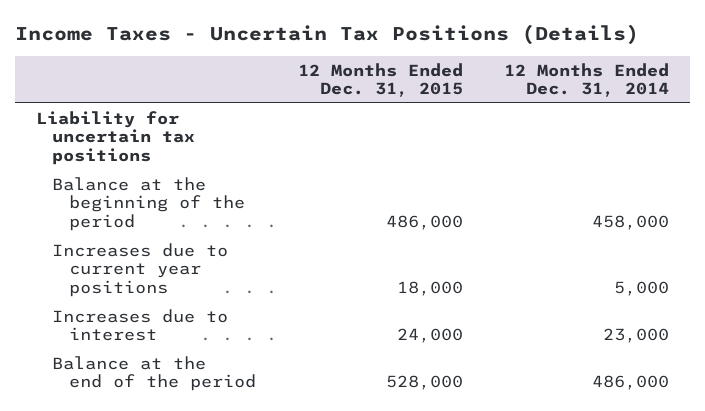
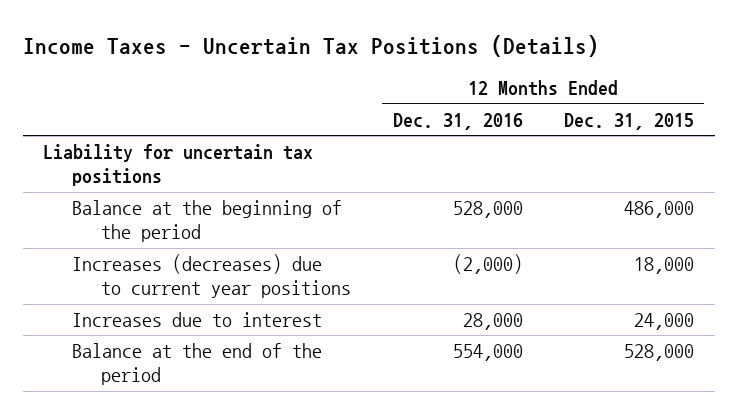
- | 12 Months Ended Dec. 31, 2015 | 12 Months Ended Dec. 31, 2014
+ | 12 Months Ended Dec. 31, 2016 | 12 Months Ended Dec. 31, 2015
- Increases due to current year positions | 18,000 | 5,000
+ Increases (decreases) due to current year positions | (2,000) | 18,000

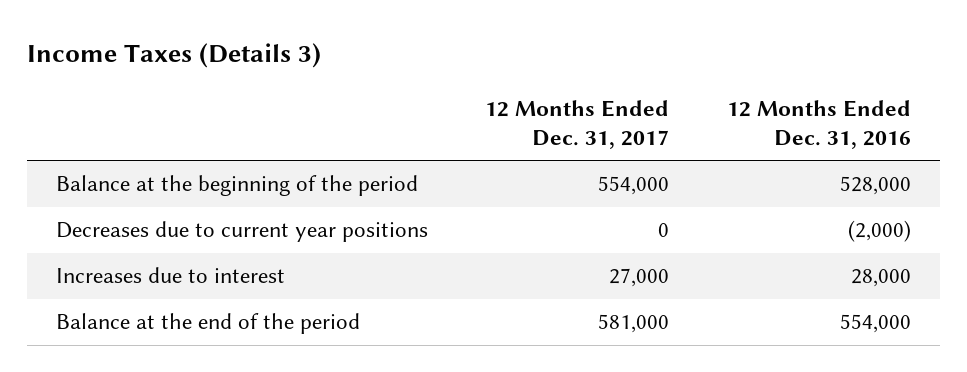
- Income Taxes - Uncertain Tax Positions (Details)
+ Income Taxes (Details 3)
- | 12 Months Ended Dec. 31, 2016 | 12 Months Ended Dec. 31, 2015
+ | 12 Months Ended Dec. 31, 2017 | 12 Months Ended Dec. 31, 2016
- Liability for uncertain tax positions
- Increases (decreases) due to current year positions | (2,000) | 18,000
+ Decreases due to current year positions | 0 | (2,000)

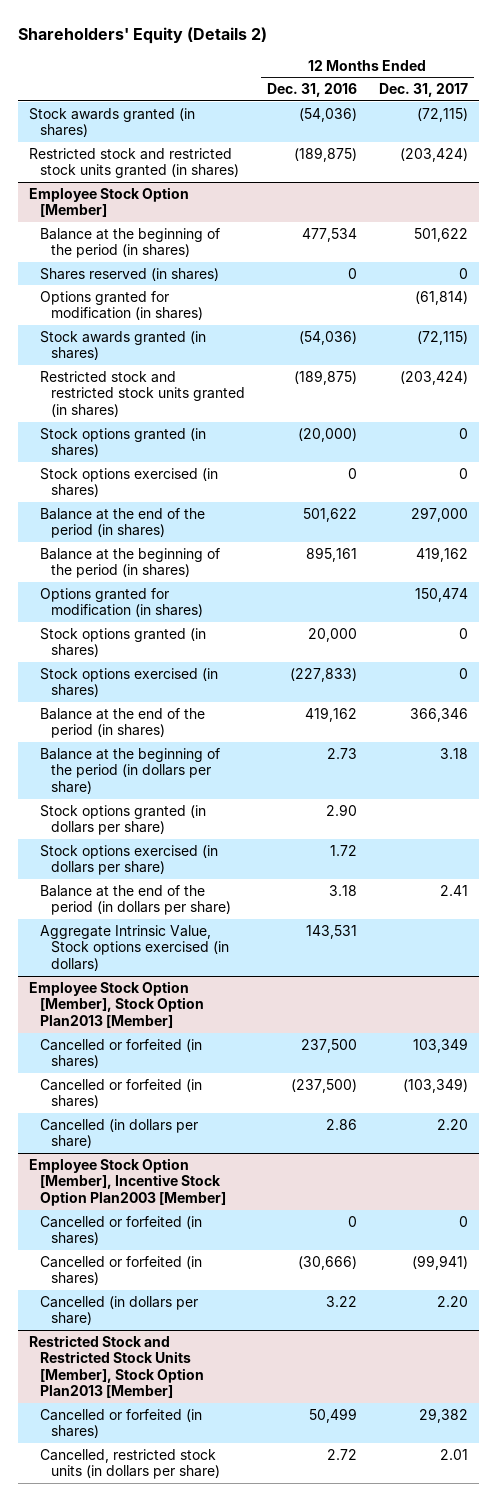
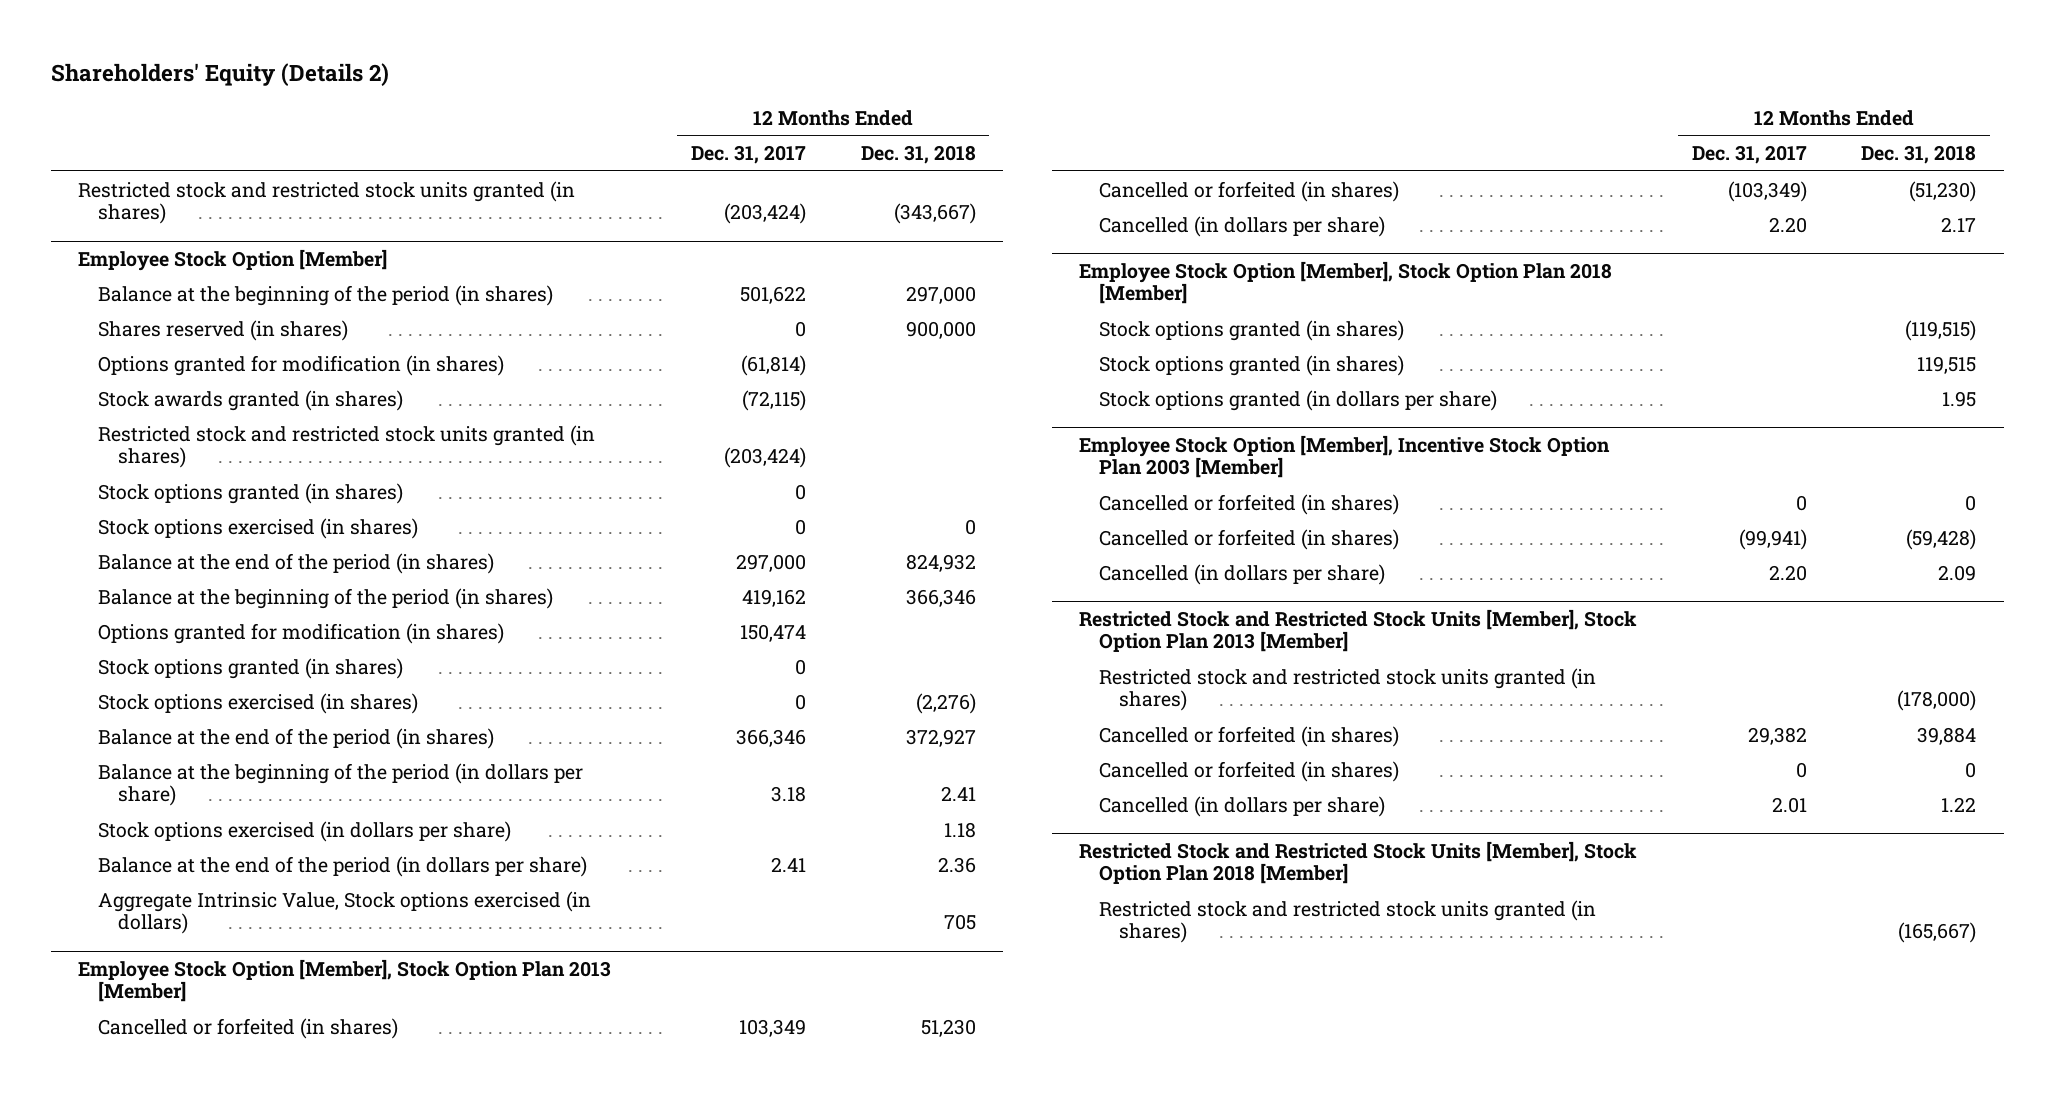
- | 12 Months Ended Dec. 31, 2016 | 12 Months Ended Dec. 31, 2017
+ | 12 Months Ended Dec. 31, 2017 | 12 Months Ended Dec. 31, 2018
- Stock awards granted (in shares) | (54,036) | (72,115)
@ Employee Stock Option [Member]
- Stock options granted (in dollars per share) | 2.90 |
- Employee Stock Option [Member], Stock Option Plan2013 [Member]
+ Employee Stock Option [Member], Stock Option Plan 2013 [Member]
- Employee Stock Option [Member], Incentive Stock Option Plan2003 [Member]
+ Employee Stock Option [Member], Stock Option Plan 2018 [Member]
+ Stock options granted (in shares) | | (119,515)
+ Stock options granted (in shares) | | 119,515
+ Stock options granted (in dollars per share) | | 1.95
+ Employee Stock Option [Member], Incentive Stock Option Plan 2003 [Member]
- Restricted Stock and Restricted Stock Units [Member], Stock Option Plan2013 [Member]
+ Restricted Stock and Restricted Stock Units [Member], Stock Option Plan 2013 [Member]
+ Restricted stock and restricted stock units granted (in shares) | | (178,000)
- Cancelled, restricted stock units (in dollars per share) | 2.72 | 2.01
+ Cancelled or forfeited (in shares) | 0 | 0
+ Cancelled (in dollars per share) | 2.01 | 1.22
+ Restricted Stock and Restricted Stock Units [Member], Stock Option Plan 2018 [Member]
+ Restricted stock and restricted stock units granted (in shares) | | (165,667)

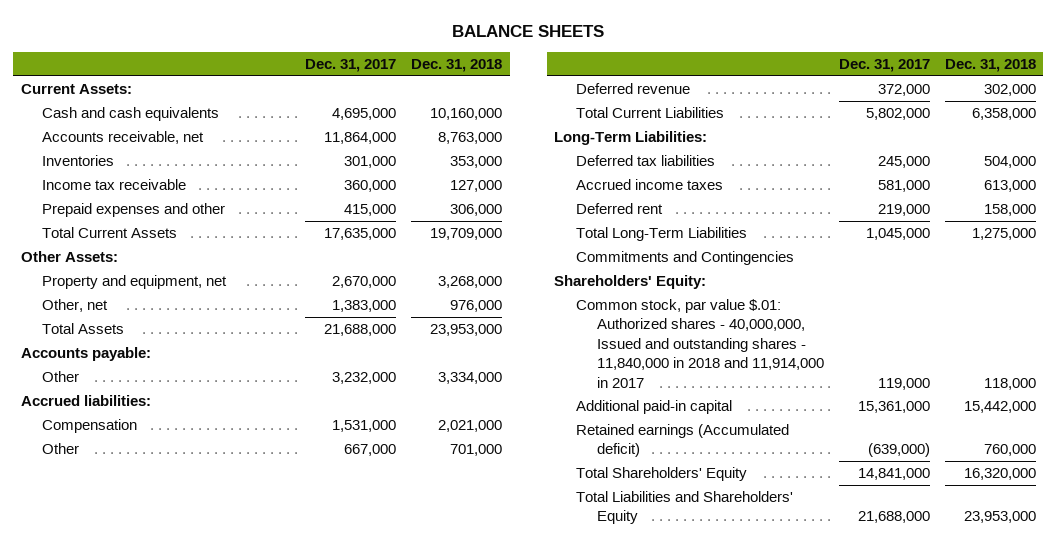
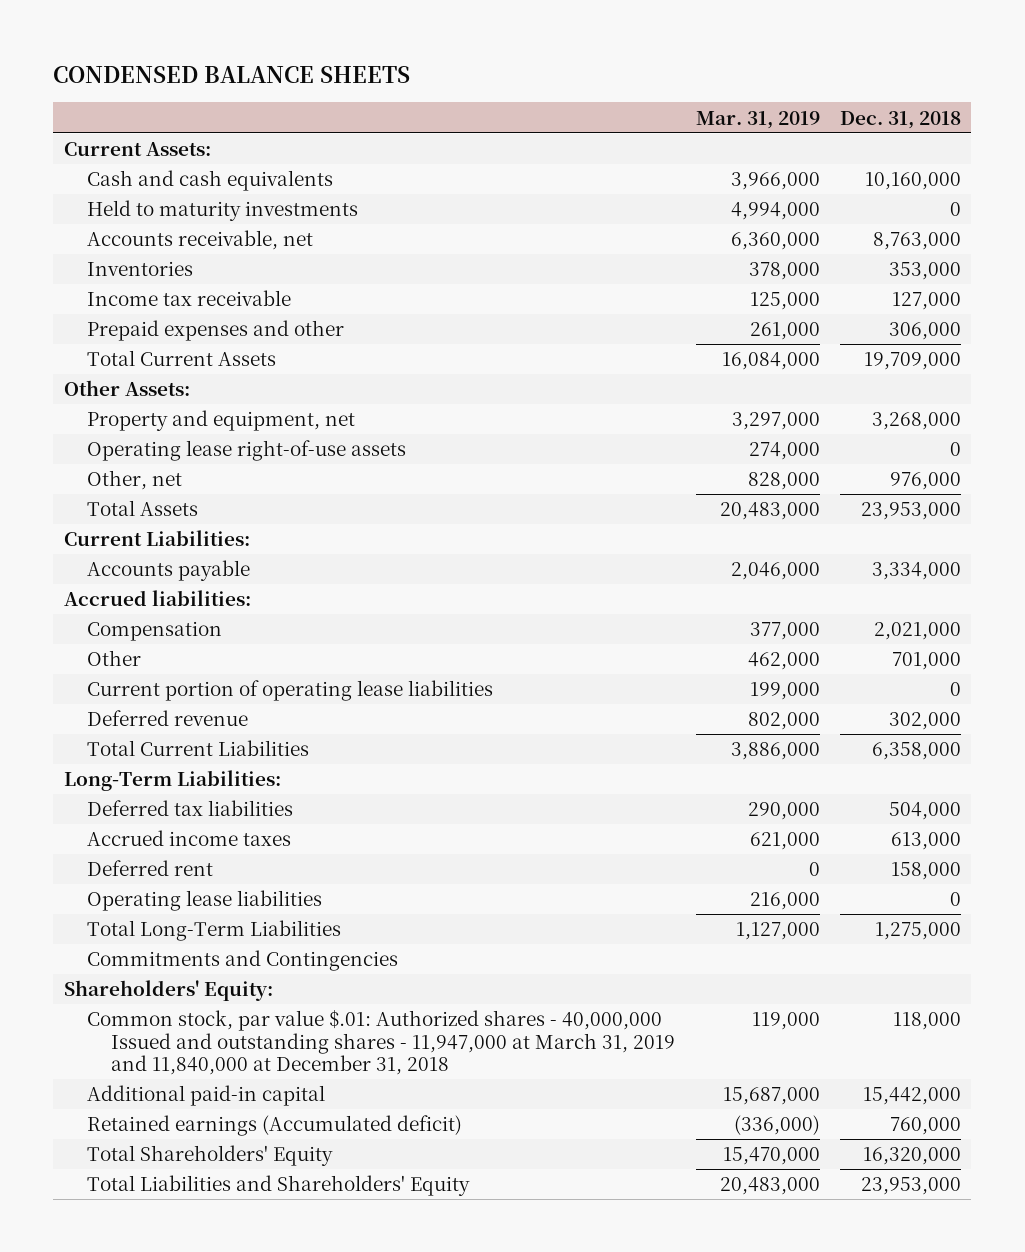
- BALANCE SHEETS
+ CONDENSED BALANCE SHEETS
- | Dec. 31, 2017 | Dec. 31, 2018
+ | Mar. 31, 2019 | Dec. 31, 2018
+ Held to maturity investments | 4,994,000 | 0
+ Operating lease right-of-use assets | 274,000 | 0
- Accounts payable:
- Other | 3,232,000 | 3,334,000
+ Current Liabilities:
+ Accounts payable | 2,046,000 | 3,334,000
+ Current portion of operating lease liabilities | 199,000 | 0
+ Operating lease liabilities | 216,000 | 0
- Common stock, par value $.01: Authorized shares - 40,000,000, Issued and outstanding shares - 11,840,000 in 2018 and 11,914,000 in 2017 | 119,000 | 118,000
+ Common stock, par value $.01: Authorized shares - 40,000,000 Issued and outstanding shares - 11,947,000 at March 31, 2019 and 11,840,000 at December 31, 2018 | 119,000 | 118,000

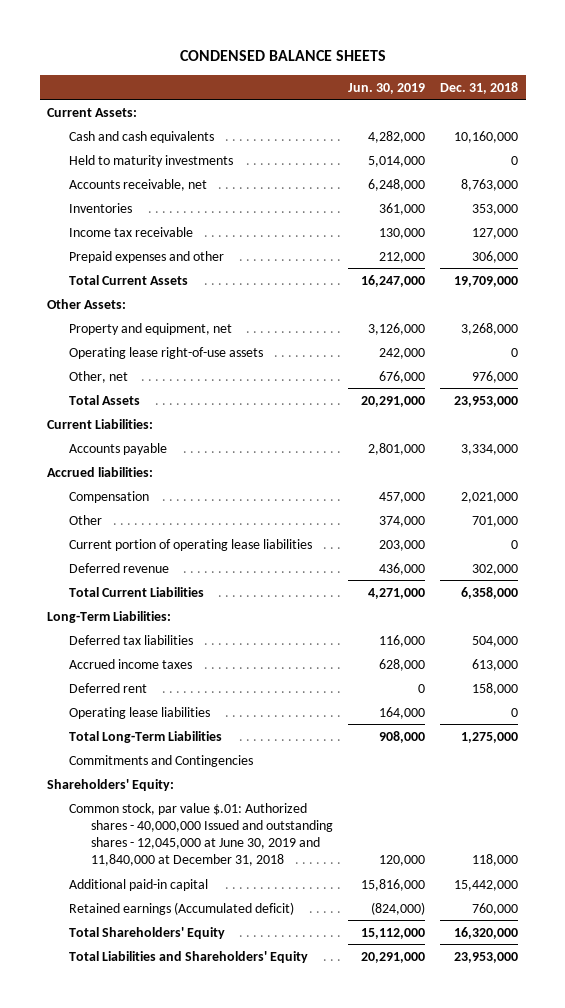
- | Mar. 31, 2019 | Dec. 31, 2018
+ | Jun. 30, 2019 | Dec. 31, 2018
- Common stock, par value $.01: Authorized shares - 40,000,000 Issued and outstanding shares - 11,947,000 at March 31, 2019 and 11,840,000 at December 31, 2018 | 119,000 | 118,000
+ Common stock, par value $.01: Authorized shares - 40,000,000 Issued and outstanding shares - 12,045,000 at June 30, 2019 and 11,840,000 at December 31, 2018 | 120,000 | 118,000

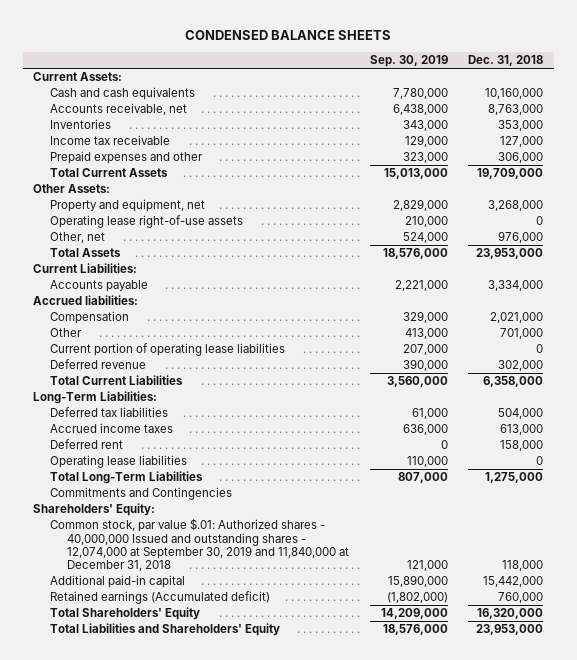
- | Jun. 30, 2019 | Dec. 31, 2018
+ | Sep. 30, 2019 | Dec. 31, 2018
- Held to maturity investments | 5,014,000 | 0
- Common stock, par value $.01: Authorized shares - 40,000,000 Issued and outstanding shares - 12,045,000 at June 30, 2019 and 11,840,000 at December 31, 2018 | 120,000 | 118,000
+ Common stock, par value $.01: Authorized shares - 40,000,000 Issued and outstanding shares - 12,074,000 at September 30, 2019 and 11,840,000 at December 31, 2018 | 121,000 | 118,000

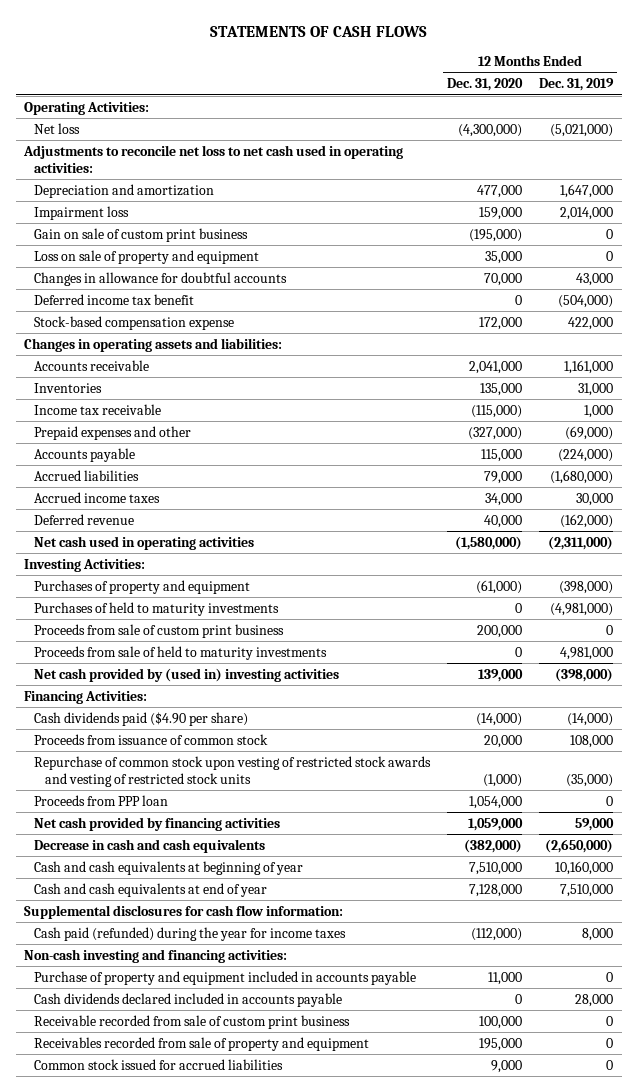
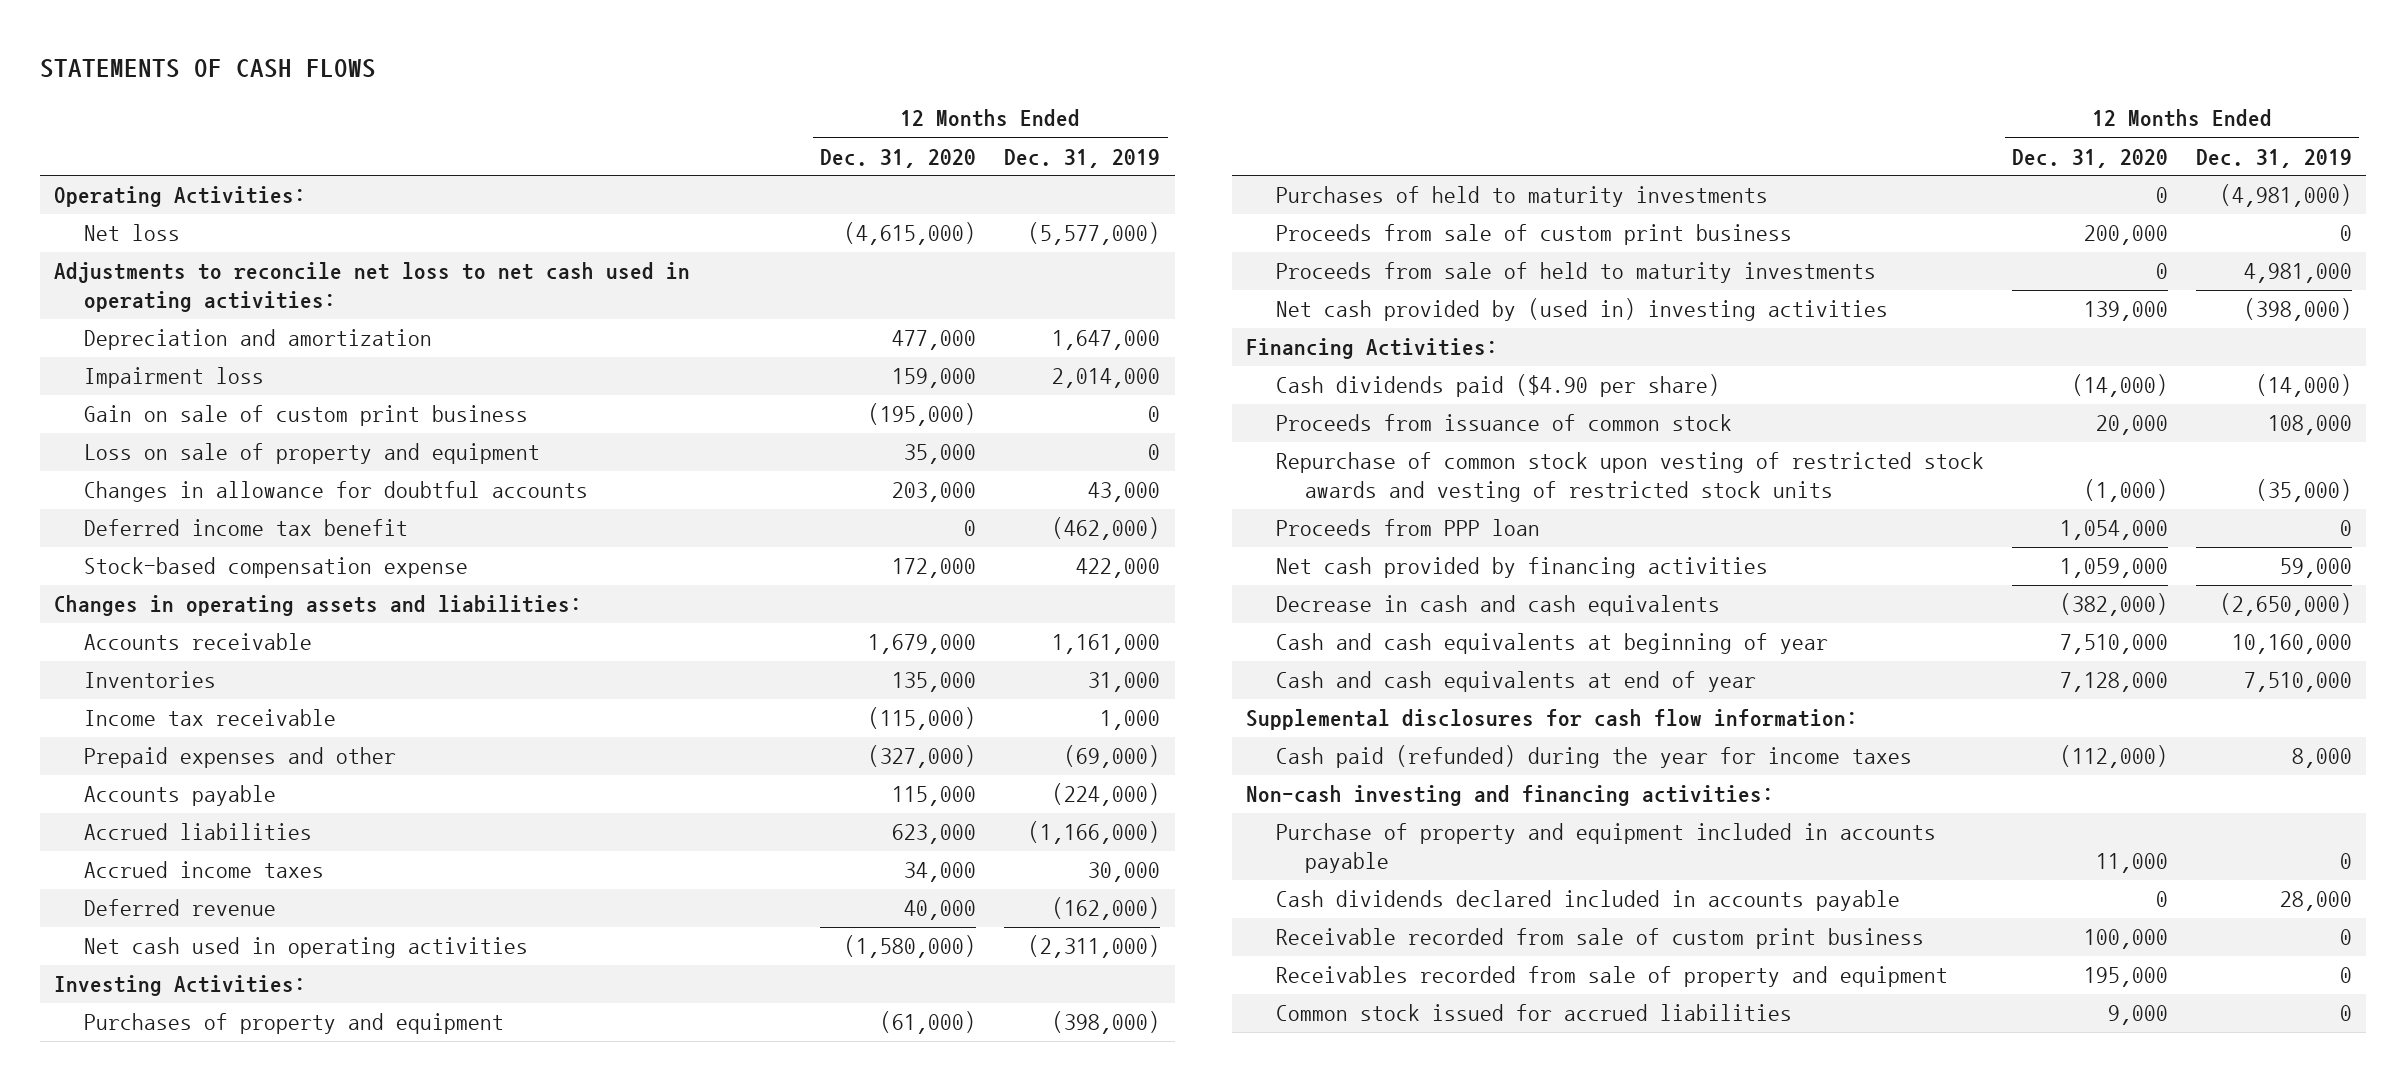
- Net loss | (4,300,000) | (5,021,000)
+ Net loss | (4,615,000) | (5,577,000)
- Changes in allowance for doubtful accounts | 70,000 | 43,000
- Deferred income tax benefit | 0 | (504,000)
+ Changes in allowance for doubtful accounts | 203,000 | 43,000
+ Deferred income tax benefit | 0 | (462,000)
- Accounts receivable | 2,041,000 | 1,161,000
+ Accounts receivable | 1,679,000 | 1,161,000
- Accrued liabilities | 79,000 | (1,680,000)
+ Accrued liabilities | 623,000 | (1,166,000)

